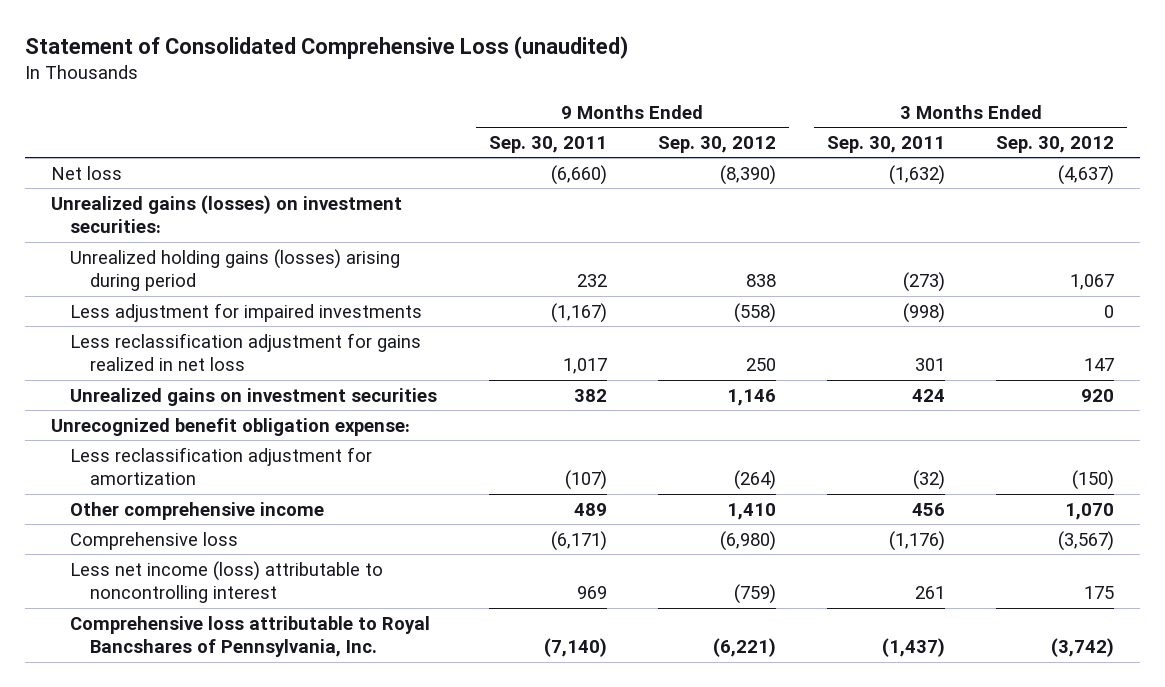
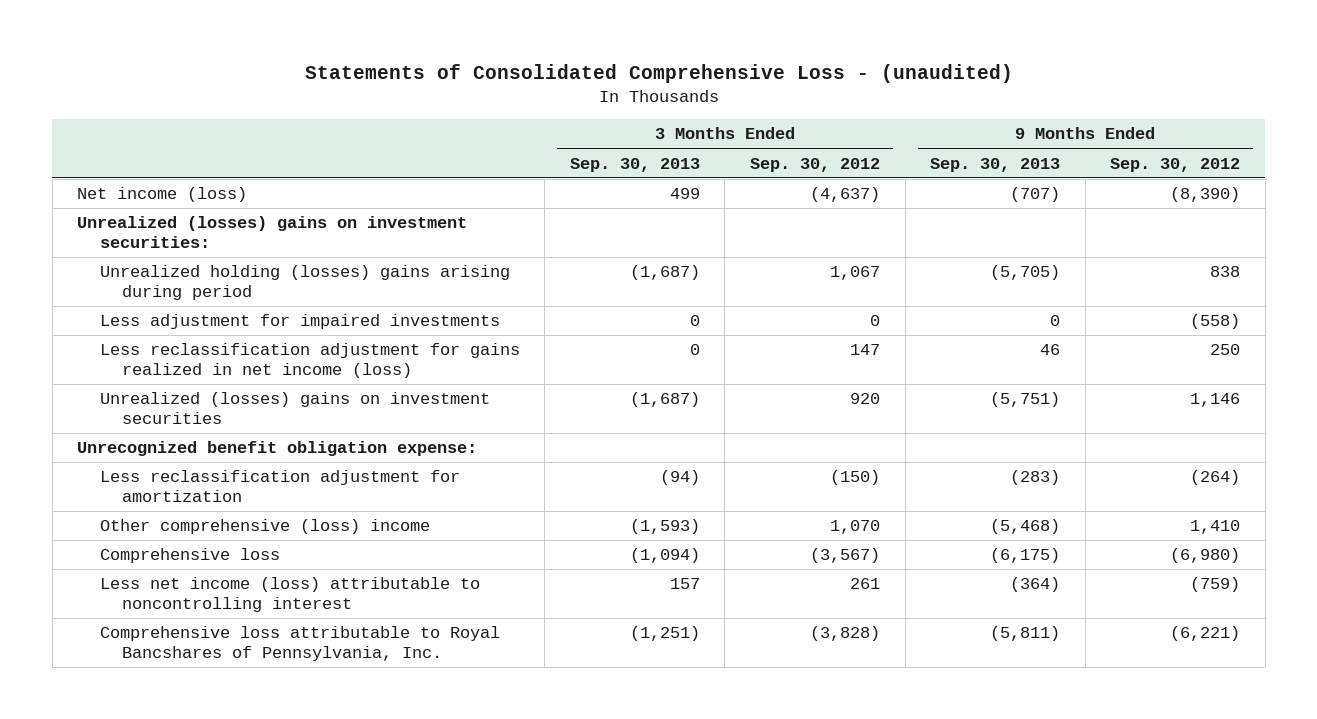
- Statement of Consolidated Comprehensive Loss (unaudited)
+ Statements of Consolidated Comprehensive Loss - (unaudited)
- | 9 Months Ended Sep. 30, 2011 | 9 Months Ended Sep. 30, 2012 | 3 Months Ended Sep. 30, 2011 | 3 Months Ended Sep. 30, 2012
+ | 3 Months Ended Sep. 30, 2013 | 3 Months Ended Sep. 30, 2012 | 9 Months Ended Sep. 30, 2013 | 9 Months Ended Sep. 30, 2012
- Net loss | (6,660) | (8,390) | (1,632) | (4,637)
- Unrealized gains (losses) on investment securities:
- Unrealized holding gains (losses) arising during period | 232 | 838 | (273) | 1,067
+ Net income (loss) | 499 | (4,637) | (707) | (8,390)
+ Unrealized (losses) gains on investment securities:
+ Unrealized holding (losses) gains arising during period | (1,687) | 1,067 | (5,705) | 838
- Less reclassification adjustment for gains realized in net loss | 1,017 | 250 | 301 | 147
- Unrealized gains on investment securities | 382 | 1,146 | 424 | 920
+ Less reclassification adjustment for gains realized in net income (loss) | 0 | 147 | 46 | 250
+ Unrealized (losses) gains on investment securities | (1,687) | 920 | (5,751) | 1,146
- Other comprehensive income | 489 | 1,410 | 456 | 1,070
+ Other comprehensive (loss) income | (1,593) | 1,070 | (5,468) | 1,410
- Less net income (loss) attributable to noncontrolling interest | 969 | (759) | 261 | 175
- Comprehensive loss attributable to Royal Bancshares of Pennsylvania, Inc. | (7,140) | (6,221) | (1,437) | (3,742)
+ Less net income (loss) attributable to noncontrolling interest | 157 | 261 | (364) | (759)
+ Comprehensive loss attributable to Royal Bancshares of Pennsylvania, Inc. | (1,251) | (3,828) | (5,811) | (6,221)

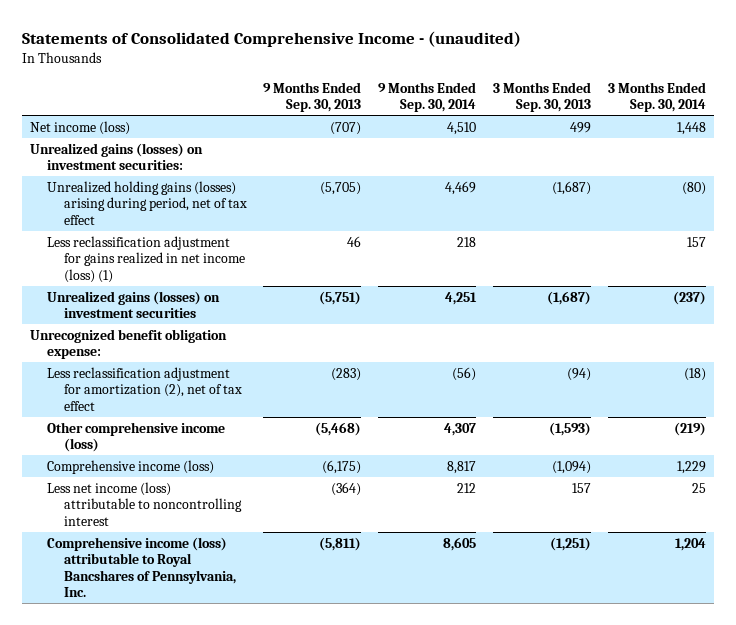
- Statements of Consolidated Comprehensive Loss - (unaudited)
+ Statements of Consolidated Comprehensive Income - (unaudited)
- | 3 Months Ended Sep. 30, 2013 | 3 Months Ended Sep. 30, 2012 | 9 Months Ended Sep. 30, 2013 | 9 Months Ended Sep. 30, 2012
+ | 9 Months Ended Sep. 30, 2013 | 9 Months Ended Sep. 30, 2014 | 3 Months Ended Sep. 30, 2013 | 3 Months Ended Sep. 30, 2014
- Unrealized (losses) gains on investment securities:
- Unrealized holding (losses) gains arising during period | (1,687) | 1,067 | (5,705) | 838
- Less adjustment for impaired investments | 0 | 0 | 0 | (558)
- Less reclassification adjustment for gains realized in net income (loss) | 0 | 147 | 46 | 250
- Unrealized (losses) gains on investment securities | (1,687) | 920 | (5,751) | 1,146
+ Unrealized gains (losses) on investment securities:
+ Unrealized holding gains (losses) arising during period, net of tax effect | (5,705) | 4,469 | (1,687) | (80)
+ Less reclassification adjustment for gains realized in net income (loss) (1) | 46 | 218 | | 157
+ Unrealized gains (losses) on investment securities | (5,751) | 4,251 | (1,687) | (237)
- Less reclassification adjustment for amortization | (94) | (150) | (283) | (264)
- Other comprehensive (loss) income | (1,593) | 1,070 | (5,468) | 1,410
- Comprehensive loss | (1,094) | (3,567) | (6,175) | (6,980)
+ Less reclassification adjustment for amortization (2), net of tax effect | (283) | (56) | (94) | (18)
+ Other comprehensive income (loss) | (5,468) | 4,307 | (1,593) | (219)
+ Comprehensive income (loss) | (6,175) | 8,817 | (1,094) | 1,229
- Comprehensive loss attributable to Royal Bancshares of Pennsylvania, Inc. | (1,251) | (3,828) | (5,811) | (6,221)
+ Comprehensive income (loss) attributable to Royal Bancshares of Pennsylvania, Inc. | (5,811) | 8,605 | (1,251) | 1,204

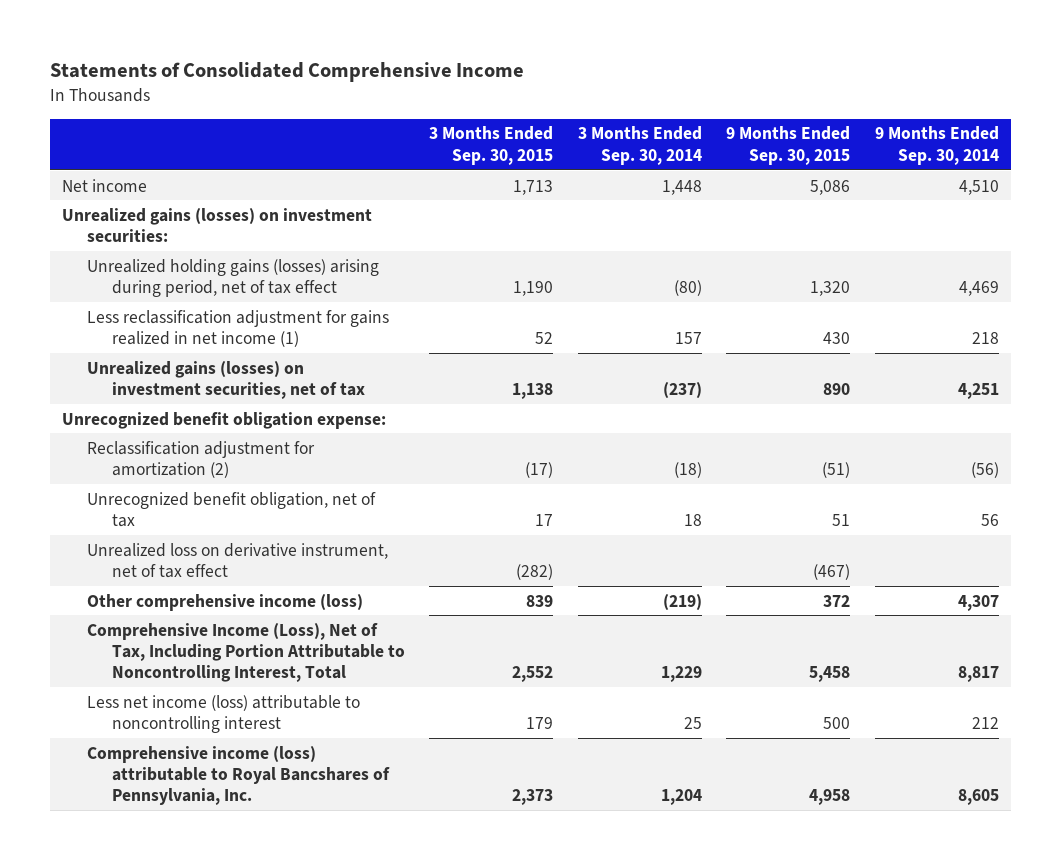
- Statements of Consolidated Comprehensive Income - (unaudited)
+ Statements of Consolidated Comprehensive Income
- | 9 Months Ended Sep. 30, 2013 | 9 Months Ended Sep. 30, 2014 | 3 Months Ended Sep. 30, 2013 | 3 Months Ended Sep. 30, 2014
+ | 3 Months Ended Sep. 30, 2015 | 3 Months Ended Sep. 30, 2014 | 9 Months Ended Sep. 30, 2015 | 9 Months Ended Sep. 30, 2014
- Net income (loss) | (707) | 4,510 | 499 | 1,448
+ Net income | 1,713 | 1,448 | 5,086 | 4,510
- Less reclassification adjustment for gains realized in net income (loss) (1) | 46 | 218 | | 157
- Unrealized gains (losses) on investment securities | (5,751) | 4,251 | (1,687) | (237)
+ Less reclassification adjustment for gains realized in net income (1) | 52 | 157 | 430 | 218
+ Unrealized gains (losses) on investment securities, net of tax | 1,138 | (237) | 890 | 4,251
- Less reclassification adjustment for amortization (2), net of tax effect | (283) | (56) | (94) | (18)
+ Reclassification adjustment for amortization (2) | (17) | (18) | (51) | (56)
+ Unrecognized benefit obligation, net of tax | 17 | 18 | 51 | 56
+ Unrealized loss on derivative instrument, net of tax effect | (282) | | (467) |
- Comprehensive income (loss) | (6,175) | 8,817 | (1,094) | 1,229
+ Comprehensive Income (Loss), Net of Tax, Including Portion Attributable to Noncontrolling Interest, Total | 2,552 | 1,229 | 5,458 | 8,817

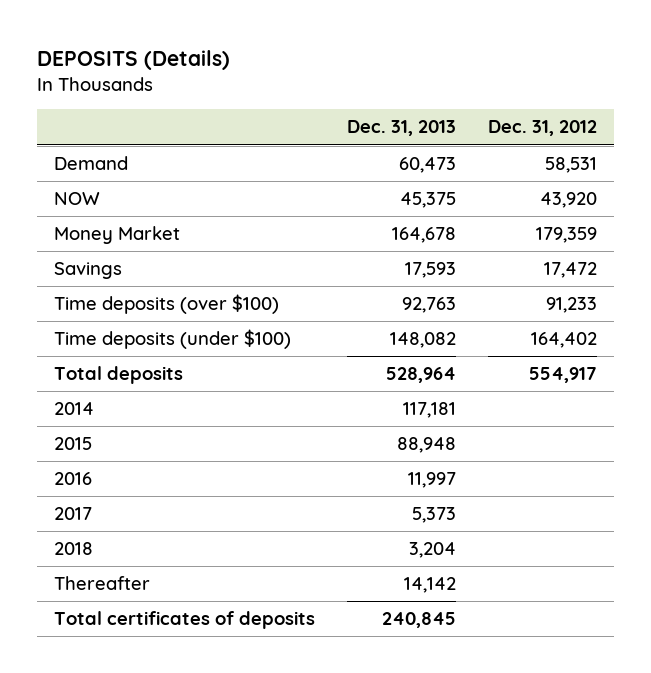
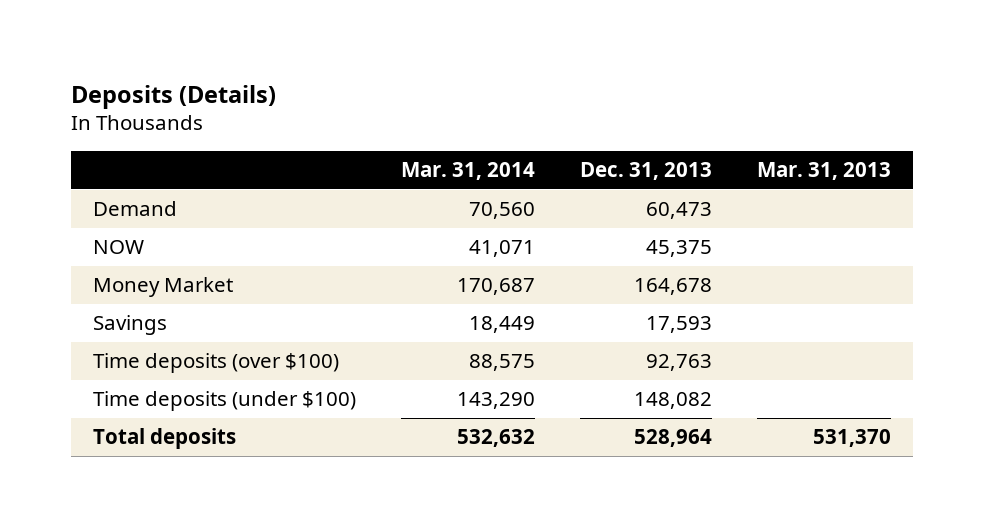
- DEPOSITS (Details)
+ Deposits (Details)
- | Dec. 31, 2013 | Dec. 31, 2012
+ | Mar. 31, 2014 | Dec. 31, 2013 | Mar. 31, 2013
- 2014 | 117,181 |
- 2015 | 88,948 |
- 2016 | 11,997 |
- 2017 | 5,373 |
- 2018 | 3,204 |
- Thereafter | 14,142 |
- Total certificates of deposits | 240,845 |

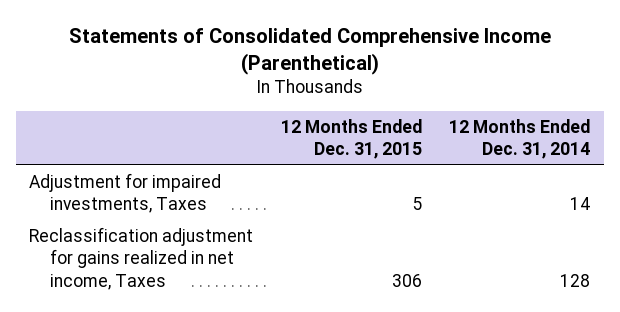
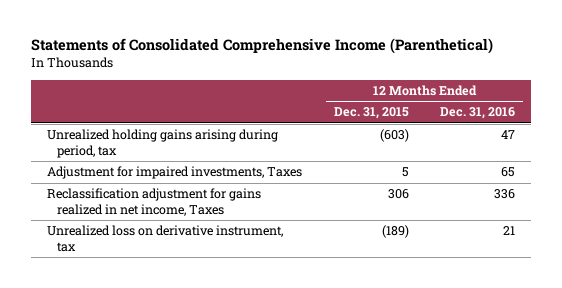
- | 12 Months Ended Dec. 31, 2015 | 12 Months Ended Dec. 31, 2014
+ | 12 Months Ended Dec. 31, 2015 | 12 Months Ended Dec. 31, 2016
+ Unrealized holding gains arising during period, tax | (603) | 47
+ Unrealized loss on derivative instrument, tax | (189) | 21

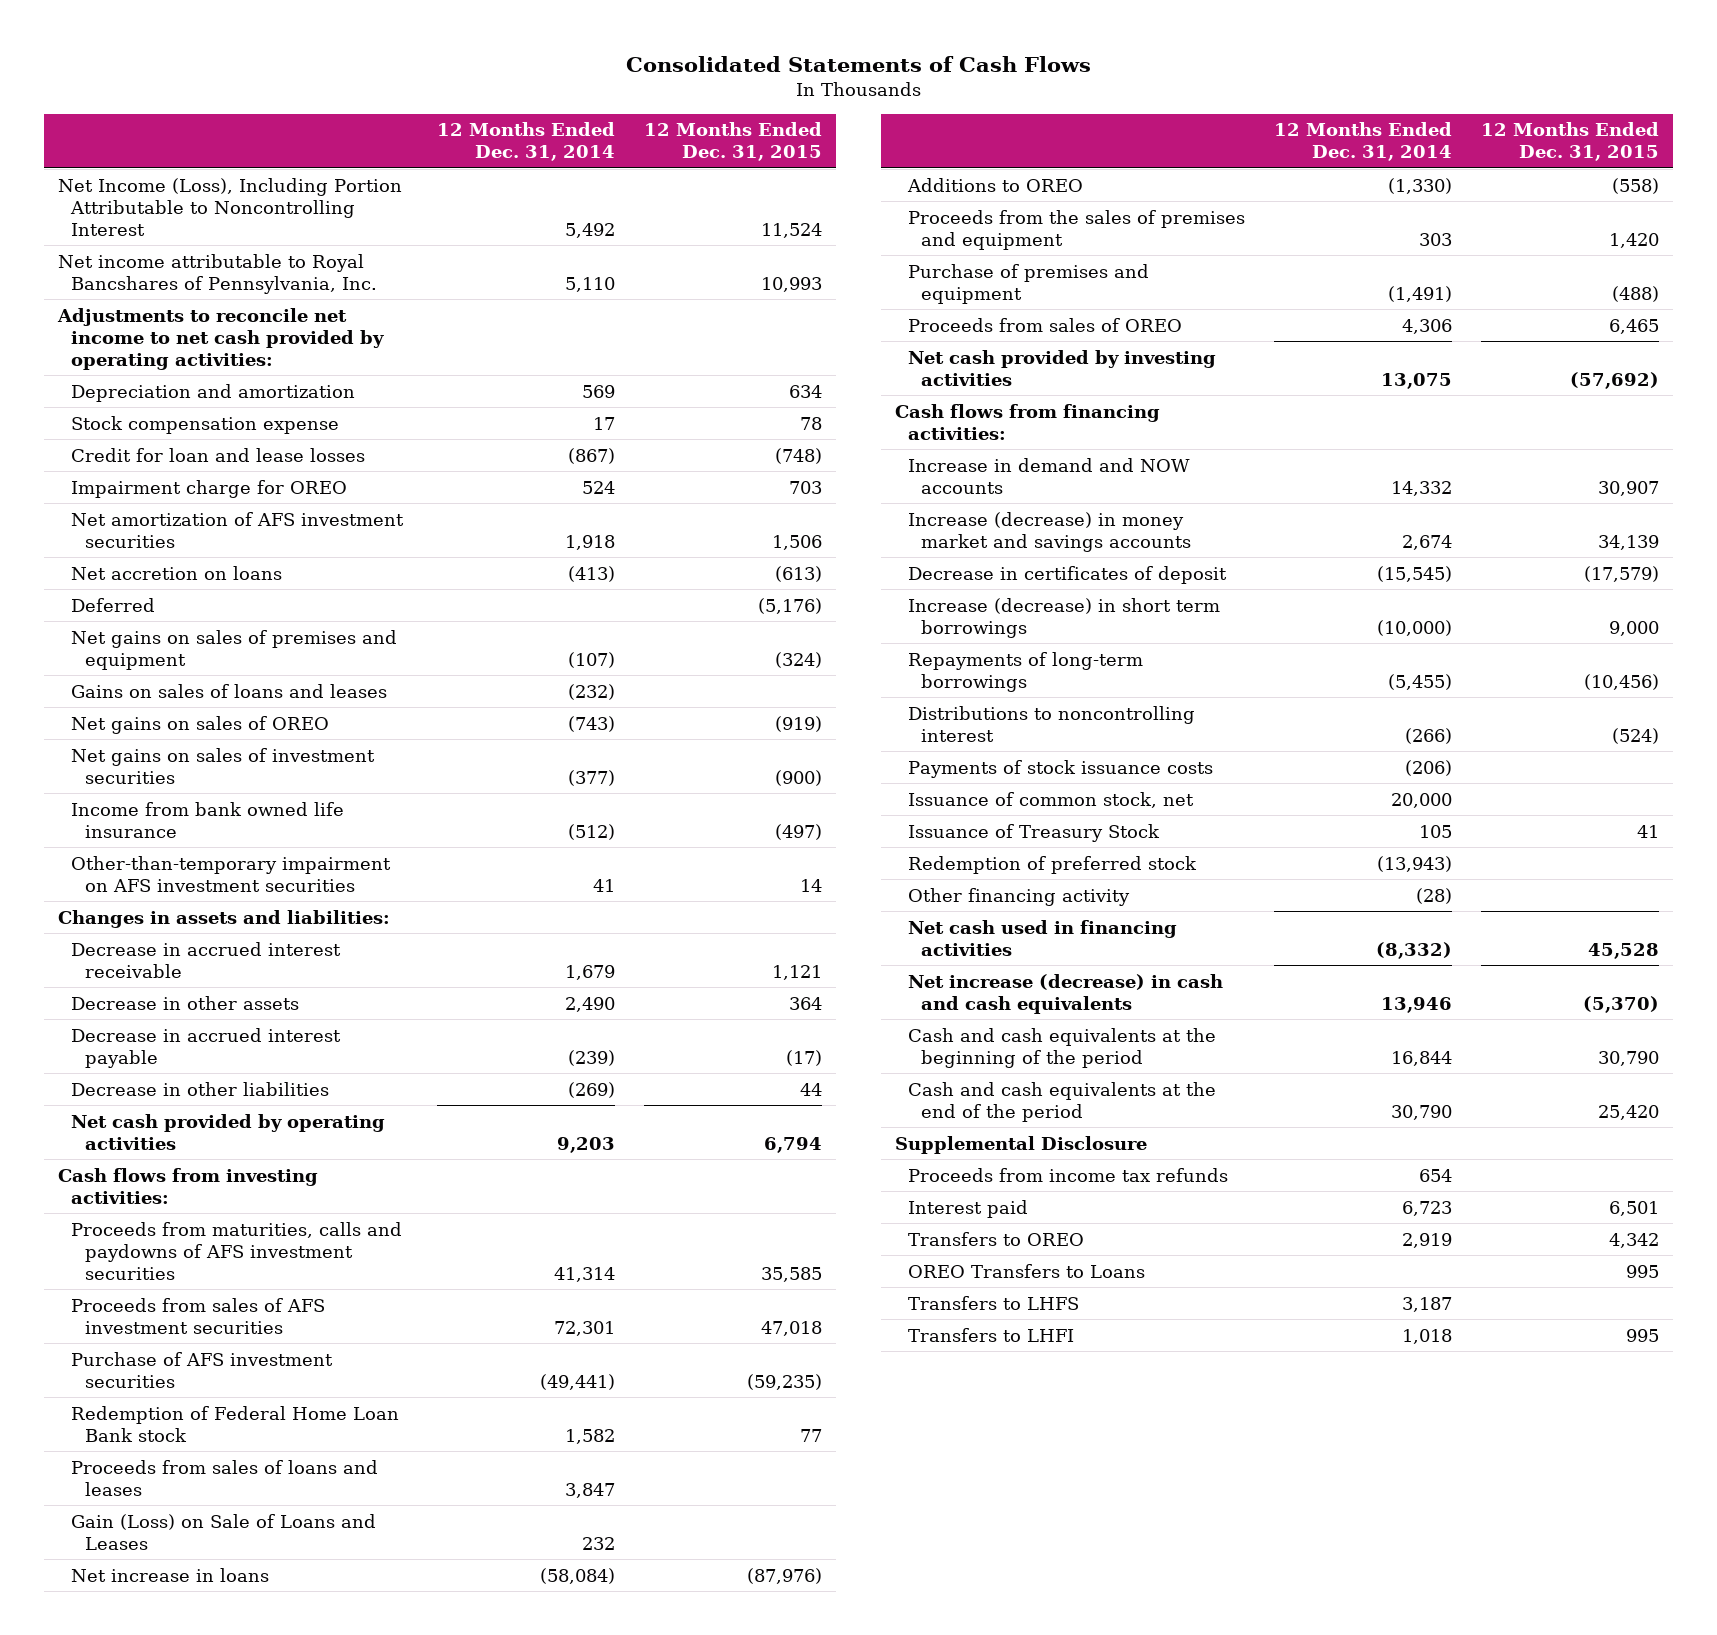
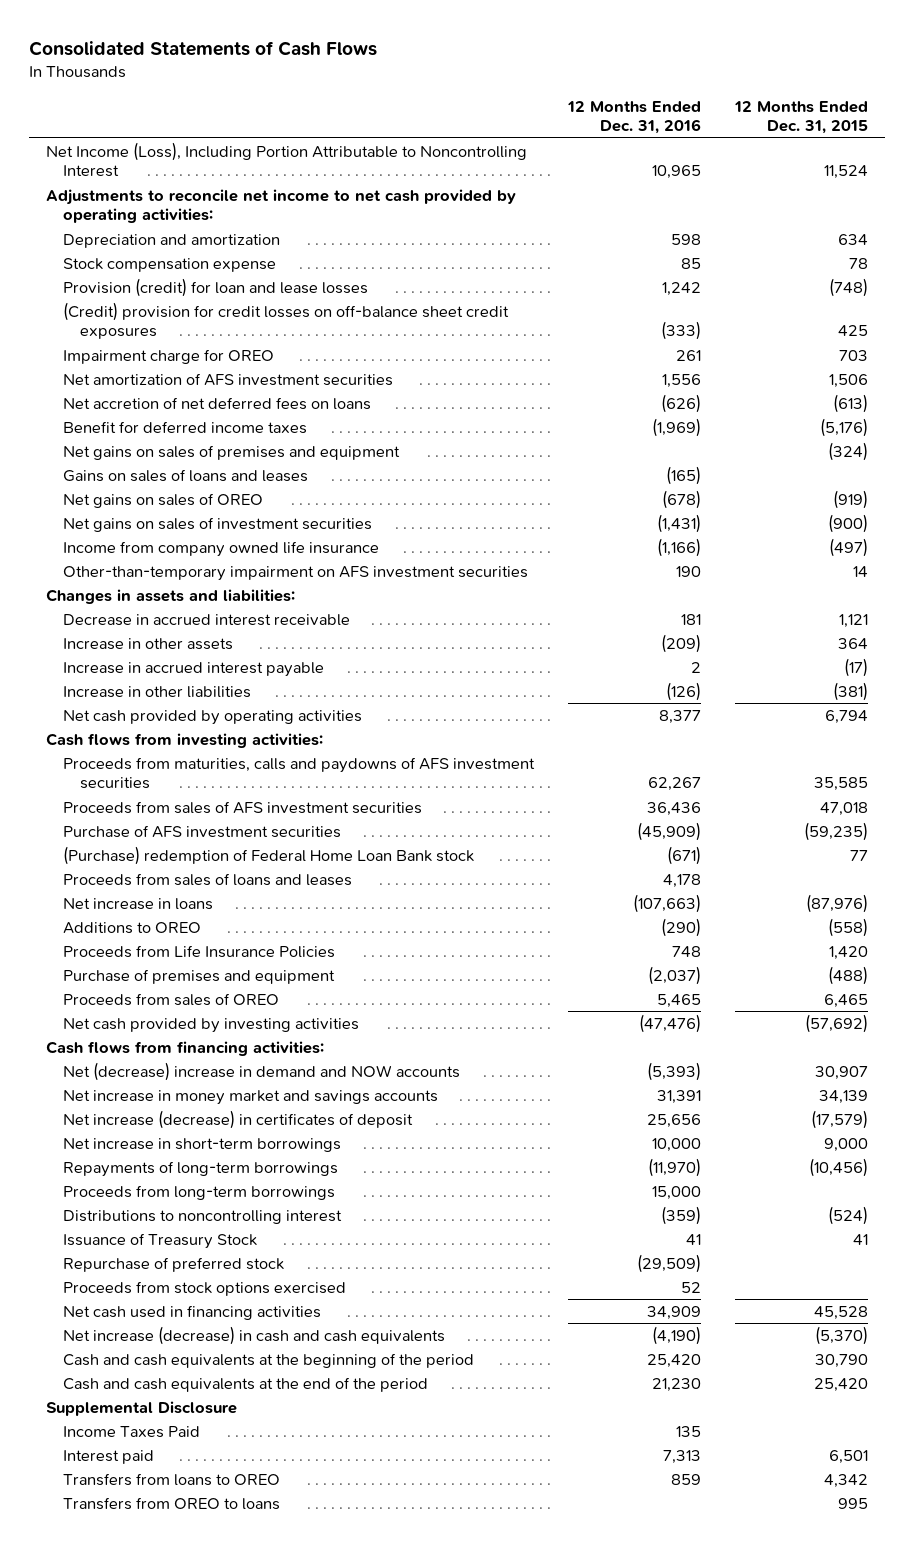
- | 12 Months Ended Dec. 31, 2014 | 12 Months Ended Dec. 31, 2015
+ | 12 Months Ended Dec. 31, 2016 | 12 Months Ended Dec. 31, 2015
- Net income attributable to Royal Bancshares of Pennsylvania, Inc. | 5,110 | 10,993
- Credit for loan and lease losses | (867) | (748)
+ Provision (credit) for loan and lease losses | 1,242 | (748)
+ (Credit) provision for credit losses on off-balance sheet credit exposures | (333) | 425
- Net accretion on loans | (413) | (613)
- Deferred | | (5,176)
+ Net accretion of net deferred fees on loans | (626) | (613)
+ Benefit for deferred income taxes | (1,969) | (5,176)
- Income from bank owned life insurance | (512) | (497)
+ Income from company owned life insurance | (1,166) | (497)
- Decrease in other assets | 2,490 | 364
- Decrease in accrued interest payable | (239) | (17)
- Decrease in other liabilities | (269) | 44
+ Increase in other assets | (209) | 364
+ Increase in accrued interest payable | 2 | (17)
+ Increase in other liabilities | (126) | (381)
- Redemption of Federal Home Loan Bank stock | 1,582 | 77
+ (Purchase) redemption of Federal Home Loan Bank stock | (671) | 77
- Gain (Loss) on Sale of Loans and Leases | 232 |
- Proceeds from the sales of premises and equipment | 303 | 1,420
+ Proceeds from Life Insurance Policies | 748 | 1,420
- Increase in demand and NOW accounts | 14,332 | 30,907
- Increase (decrease) in money market and savings accounts | 2,674 | 34,139
- Decrease in certificates of deposit | (15,545) | (17,579)
- Increase (decrease) in short term borrowings | (10,000) | 9,000
+ Net (decrease) increase in demand and NOW accounts | (5,393) | 30,907
+ Net increase in money market and savings accounts | 31,391 | 34,139
+ Net increase (decrease) in certificates of deposit | 25,656 | (17,579)
+ Net increase in short-term borrowings | 10,000 | 9,000
+ Proceeds from long-term borrowings | 15,000 |
- Payments of stock issuance costs | (206) |
- Issuance of common stock, net | 20,000 |
- Redemption of preferred stock | (13,943) |
- Other financing activity | (28) |
+ Repurchase of preferred stock | (29,509) |
+ Proceeds from stock options exercised | 52 |
- Proceeds from income tax refunds | 654 |
+ Income Taxes Paid | 135 |
- Transfers to OREO | 2,919 | 4,342
- OREO Transfers to Loans | | 995
- Transfers to LHFS | 3,187 |
- Transfers to LHFI | 1,018 | 995
+ Transfers from loans to OREO | 859 | 4,342
+ Transfers from OREO to loans | | 995

